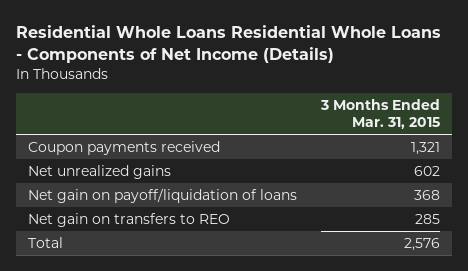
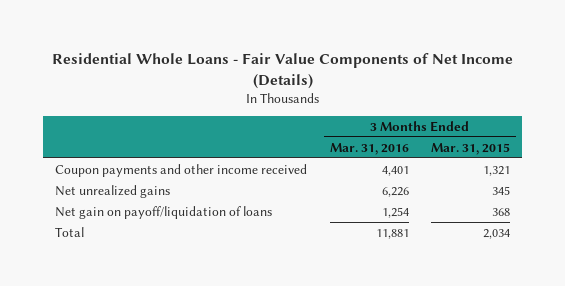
- Residential Whole Loans Residential Whole Loans - Components of Net Income (Details)
+ Residential Whole Loans - Fair Value Components of Net Income (Details)
- | 3 Months Ended Mar. 31, 2015
+ | 3 Months Ended Mar. 31, 2016 | 3 Months Ended Mar. 31, 2015
- Coupon payments received | 1,321
- Net unrealized gains | 602
+ Coupon payments and other income received | 4,401 | 1,321
+ Net unrealized gains | 6,226 | 345
- Net gain on transfers to REO | 285
- Total | 2,576
+ Total | 11,881 | 2,034

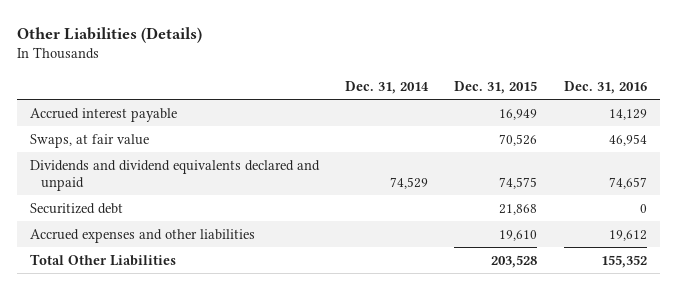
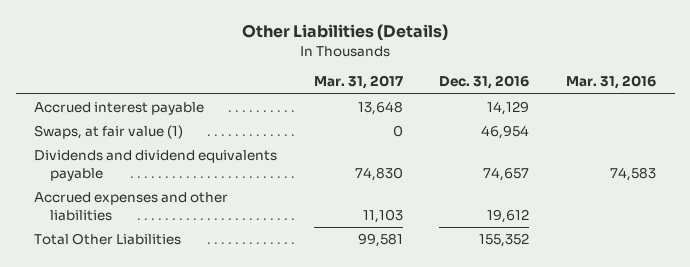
- | Dec. 31, 2014 | Dec. 31, 2015 | Dec. 31, 2016
+ | Mar. 31, 2017 | Dec. 31, 2016 | Mar. 31, 2016
- Swaps, at fair value | | 70,526 | 46,954
- Dividends and dividend equivalents declared and unpaid | 74,529 | 74,575 | 74,657
- Securitized debt | | 21,868 | 0
+ Swaps, at fair value (1) | 0 | 46,954 |
+ Dividends and dividend equivalents payable | 74,830 | 74,657 | 74,583

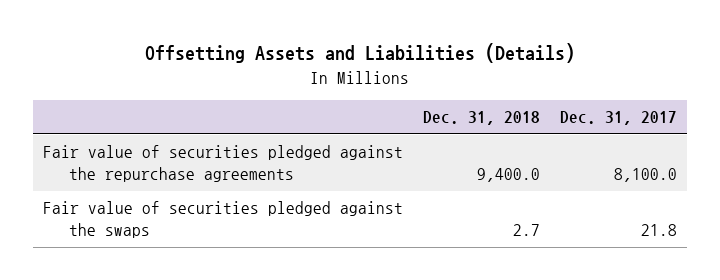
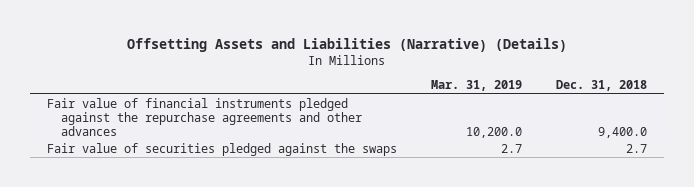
- Offsetting Assets and Liabilities (Details)
+ Offsetting Assets and Liabilities (Narrative) (Details)
- | Dec. 31, 2018 | Dec. 31, 2017
+ | Mar. 31, 2019 | Dec. 31, 2018
- Fair value of securities pledged against the repurchase agreements | 9,400.0 | 8,100.0
+ Fair value of financial instruments pledged against the repurchase agreements and other advances | 10,200.0 | 9,400.0

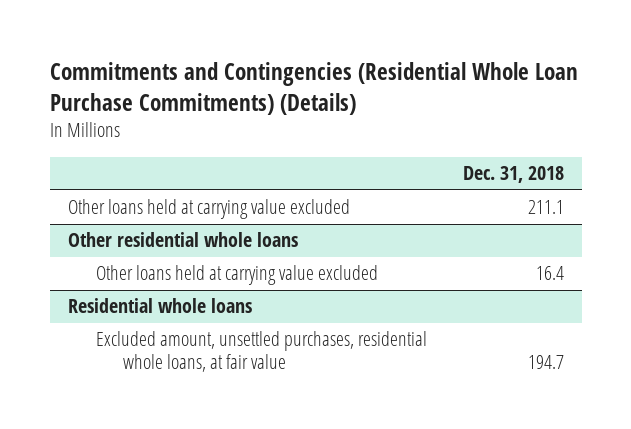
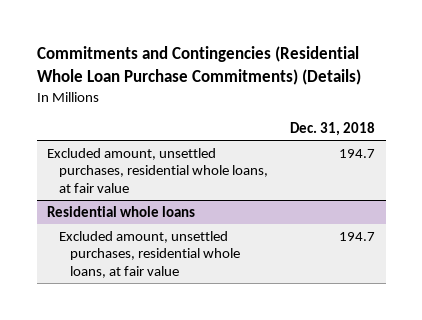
- Other loans held at carrying value excluded | 211.1
- Other residential whole loans
- Other loans held at carrying value excluded | 16.4
+ Excluded amount, unsettled purchases, residential whole loans, at fair value | 194.7

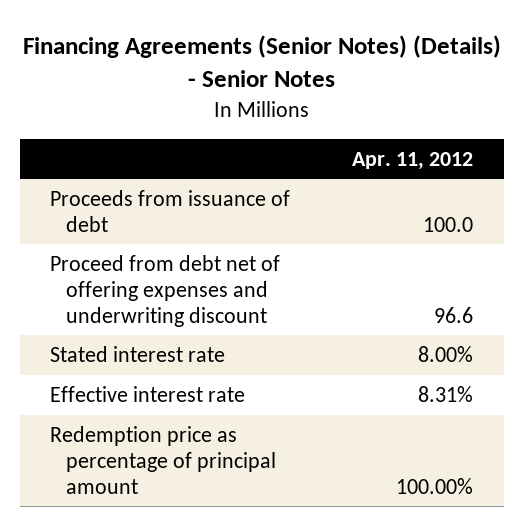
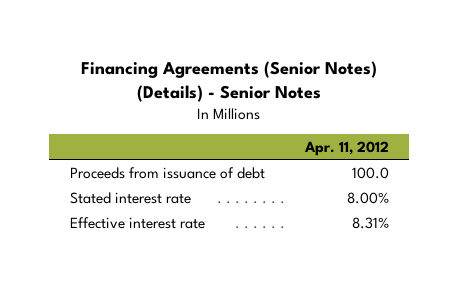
- Proceed from debt net of offering expenses and underwriting discount | 96.6
- Redemption price as percentage of principal amount | 100.00%

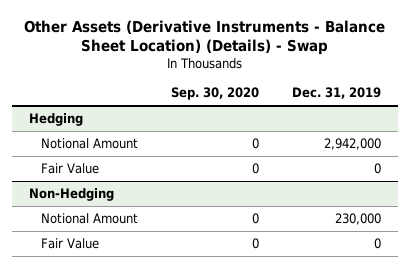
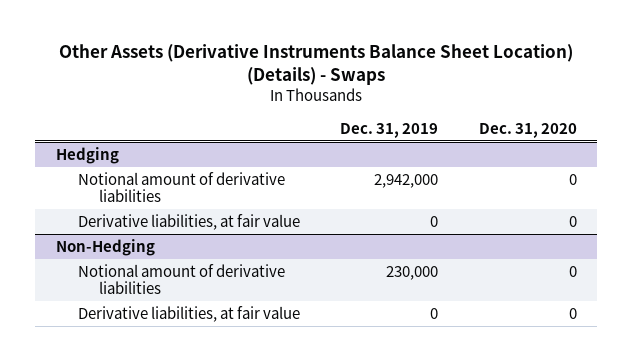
- Other Assets (Derivative Instruments - Balance Sheet Location) (Details) - Swap
+ Other Assets (Derivative Instruments Balance Sheet Location) (Details) - Swaps
- | Sep. 30, 2020 | Dec. 31, 2019
+ | Dec. 31, 2019 | Dec. 31, 2020
@ Hedging
- Notional Amount | 0 | 2,942,000
- Fair Value | 0 | 0
+ Notional amount of derivative liabilities | 2,942,000 | 0
+ Derivative liabilities, at fair value | 0 | 0
@ Non-Hedging
- Notional Amount | 0 | 230,000
- Fair Value | 0 | 0
+ Notional amount of derivative liabilities | 230,000 | 0
+ Derivative liabilities, at fair value | 0 | 0

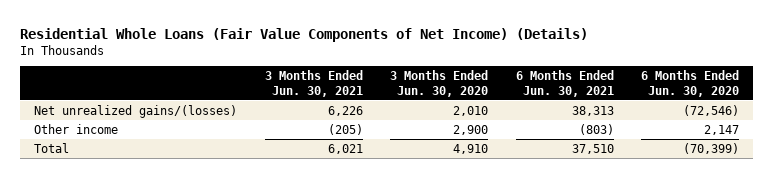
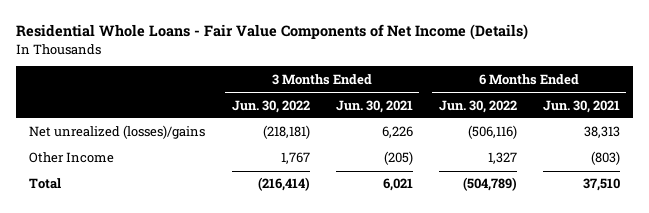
- Residential Whole Loans (Fair Value Components of Net Income) (Details)
+ Residential Whole Loans - Fair Value Components of Net Income (Details)
- | 3 Months Ended Jun. 30, 2021 | 3 Months Ended Jun. 30, 2020 | 6 Months Ended Jun. 30, 2021 | 6 Months Ended Jun. 30, 2020
+ | 3 Months Ended Jun. 30, 2022 | 3 Months Ended Jun. 30, 2021 | 6 Months Ended Jun. 30, 2022 | 6 Months Ended Jun. 30, 2021
- Net unrealized gains/(losses) | 6,226 | 2,010 | 38,313 | (72,546)
- Other income | (205) | 2,900 | (803) | 2,147
+ Net unrealized (losses)/gains | (218,181) | 6,226 | (506,116) | 38,313
+ Other Income | 1,767 | (205) | 1,327 | (803)

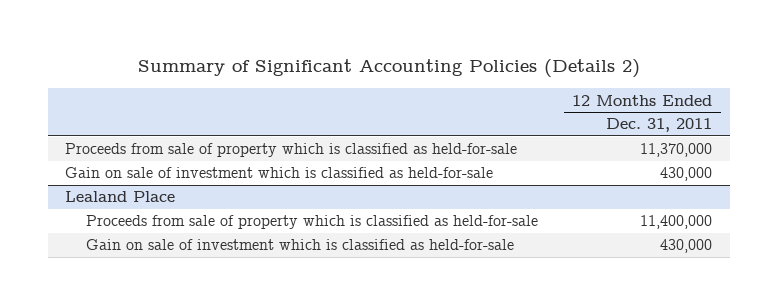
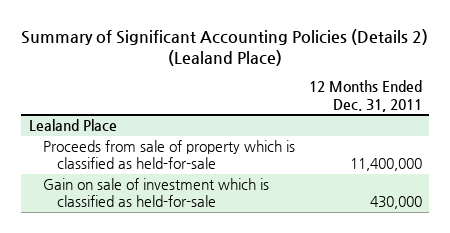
- Summary of Significant Accounting Policies (Details 2)
+ Summary of Significant Accounting Policies (Details 2) (Lealand Place)
- Proceeds from sale of property which is classified as held-for-sale | 11,370,000
- Gain on sale of investment which is classified as held-for-sale | 430,000

